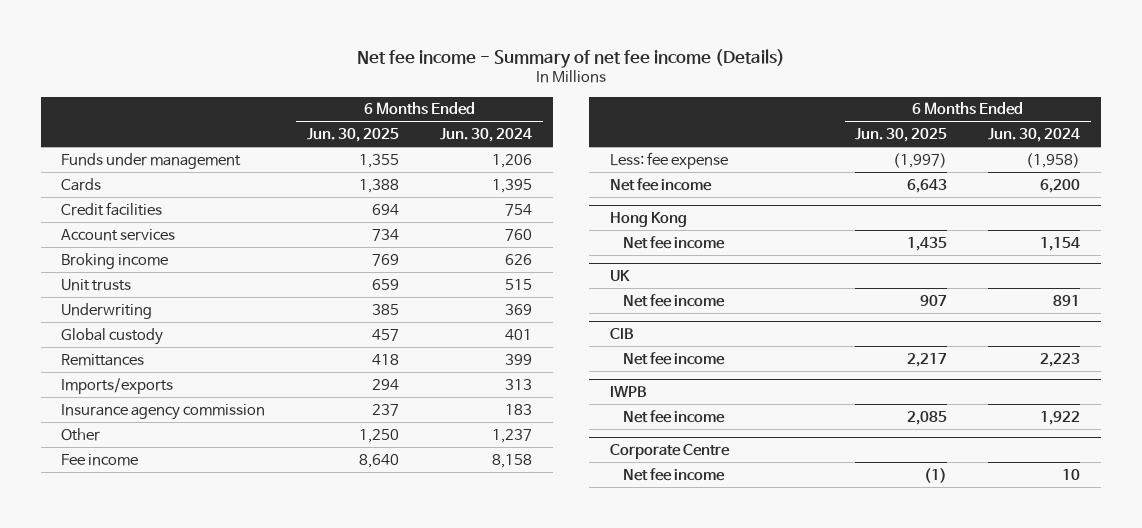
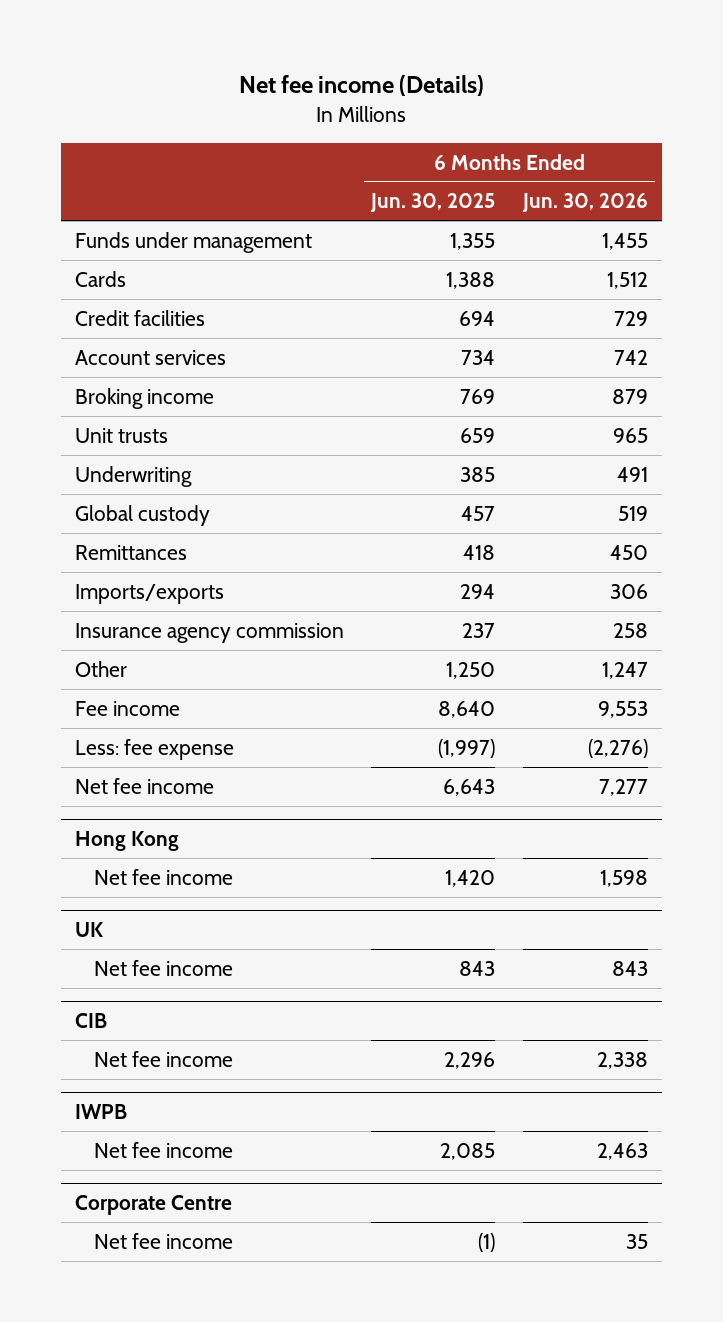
- Net fee income - Summary of net fee income (Details)
+ Net fee income (Details)
- | 6 Months Ended Jun. 30, 2025 | 6 Months Ended Jun. 30, 2024
+ | 6 Months Ended Jun. 30, 2025 | 6 Months Ended Jun. 30, 2026
@ Hong Kong
- Net fee income | 1,435 | 1,154
+ Net fee income | 1,420 | 1,598
@ UK
- Net fee income | 907 | 891
+ Net fee income | 843 | 843
@ CIB
- Net fee income | 2,217 | 2,223
+ Net fee income | 2,296 | 2,338

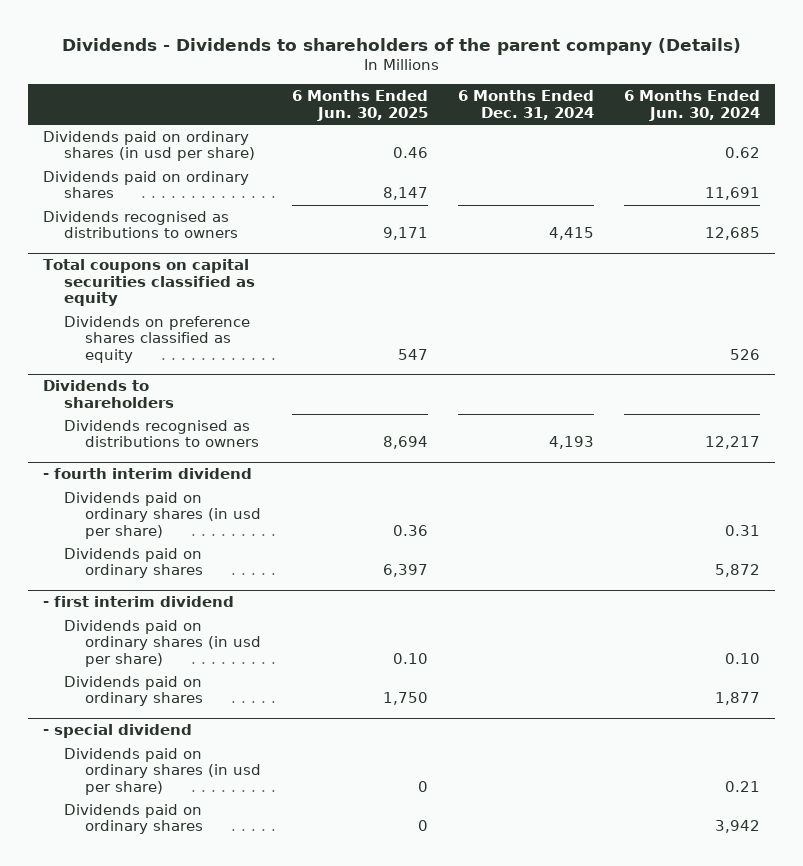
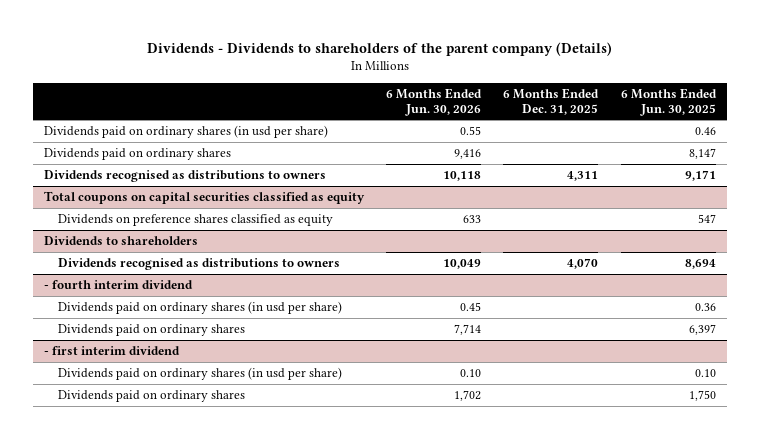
- | 6 Months Ended Jun. 30, 2025 | 6 Months Ended Dec. 31, 2024 | 6 Months Ended Jun. 30, 2024
+ | 6 Months Ended Jun. 30, 2026 | 6 Months Ended Dec. 31, 2025 | 6 Months Ended Jun. 30, 2025
- - special dividend
- Dividends paid on ordinary shares (in usd per share) | 0 | | 0.21
- Dividends paid on ordinary shares | 0 | | 3,942

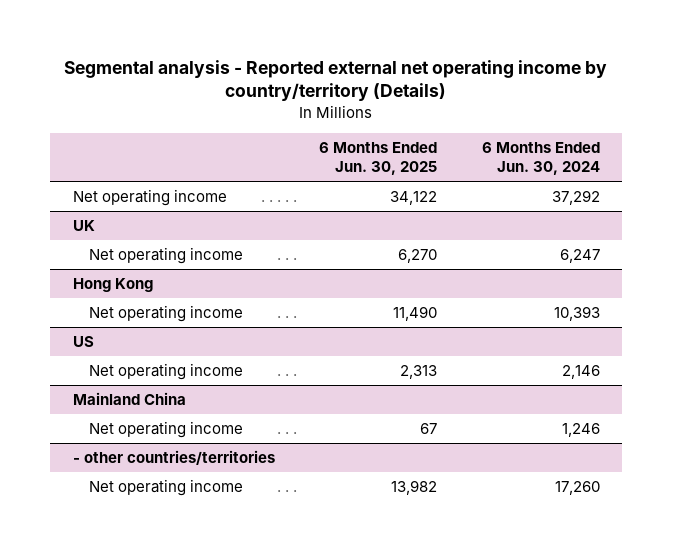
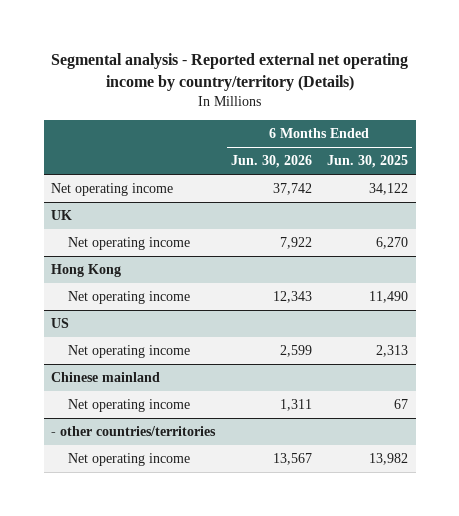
- | 6 Months Ended Jun. 30, 2025 | 6 Months Ended Jun. 30, 2024
+ | 6 Months Ended Jun. 30, 2026 | 6 Months Ended Jun. 30, 2025
- Mainland China
+ Chinese mainland

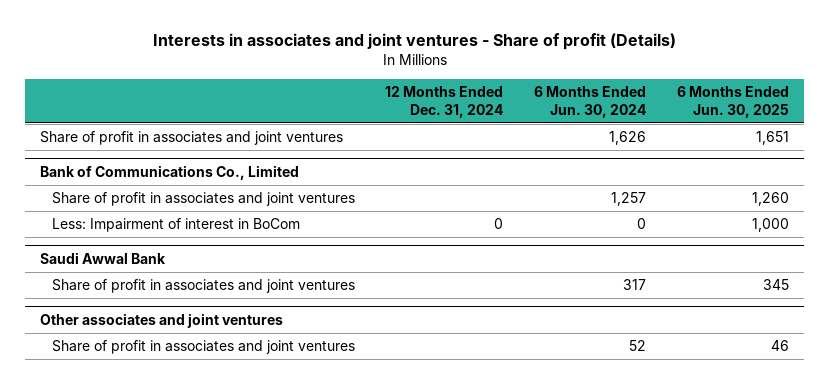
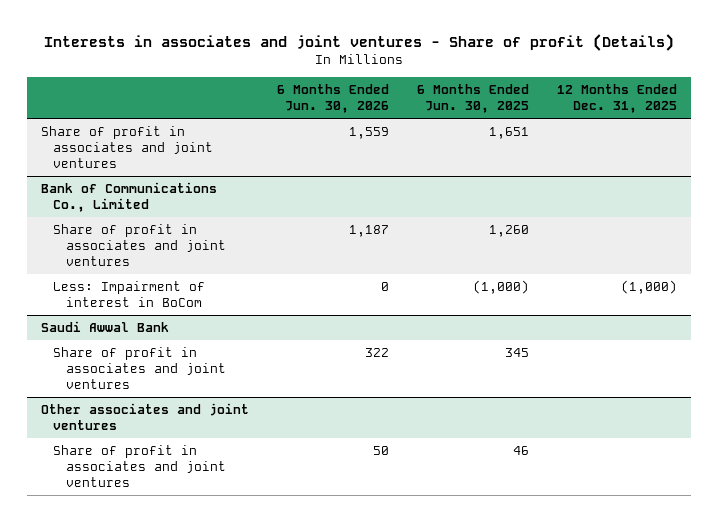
- | 12 Months Ended Dec. 31, 2024 | 6 Months Ended Jun. 30, 2024 | 6 Months Ended Jun. 30, 2025
+ | 6 Months Ended Jun. 30, 2026 | 6 Months Ended Jun. 30, 2025 | 12 Months Ended Dec. 31, 2025
@ Bank of Communications Co., Limited
- Less: Impairment of interest in BoCom | 0 | 0 | 1,000
+ Less: Impairment of interest in BoCom | 0 | (1,000) | (1,000)

